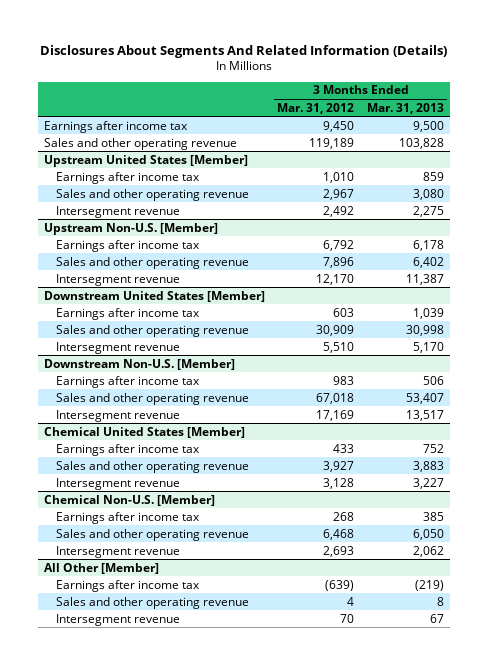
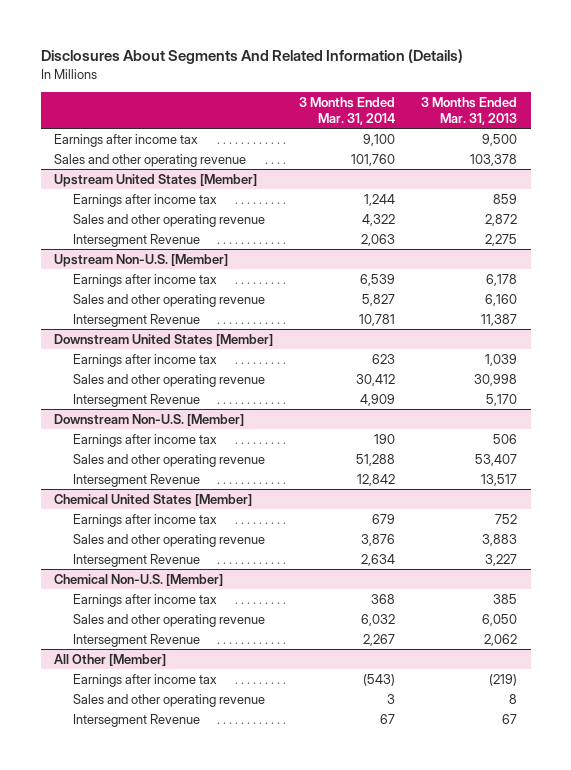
- | 3 Months Ended Mar. 31, 2012 | 3 Months Ended Mar. 31, 2013
+ | 3 Months Ended Mar. 31, 2014 | 3 Months Ended Mar. 31, 2013
- Sales and other operating revenue | 119,189 | 103,828
+ Sales and other operating revenue | 101,760 | 103,378
@ Upstream United States [Member]
- Sales and other operating revenue | 2,967 | 3,080
- Intersegment revenue | 2,492 | 2,275
+ Sales and other operating revenue | 4,322 | 2,872
+ Intersegment Revenue | 2,063 | 2,275
@ Upstream Non-U.S. [Member]
- Sales and other operating revenue | 7,896 | 6,402
- Intersegment revenue | 12,170 | 11,387
+ Sales and other operating revenue | 5,827 | 6,160
+ Intersegment Revenue | 10,781 | 11,387
@ Downstream United States [Member]
- Intersegment revenue | 5,510 | 5,170
+ Intersegment Revenue | 4,909 | 5,170
@ Downstream Non-U.S. [Member]
- Intersegment revenue | 17,169 | 13,517
+ Intersegment Revenue | 12,842 | 13,517
@ Chemical United States [Member]
- Intersegment revenue | 3,128 | 3,227
+ Intersegment Revenue | 2,634 | 3,227
@ Chemical Non-U.S. [Member]
- Intersegment revenue | 2,693 | 2,062
+ Intersegment Revenue | 2,267 | 2,062
@ All Other [Member]
- Intersegment revenue | 70 | 67
+ Intersegment Revenue | 67 | 67

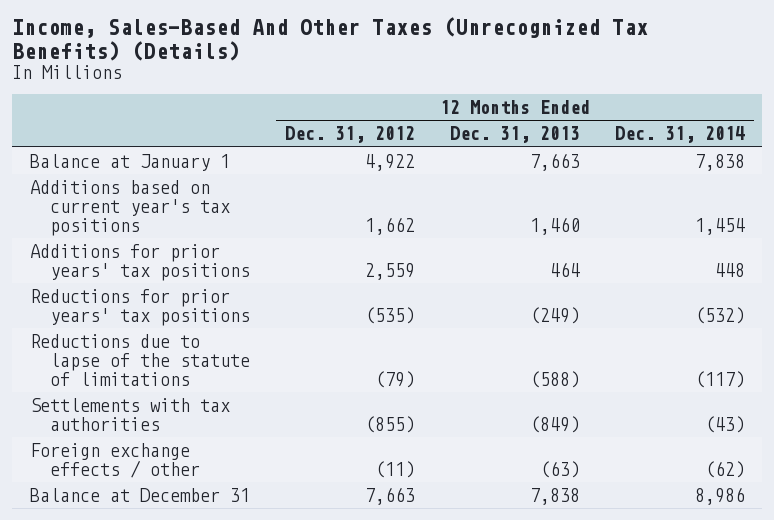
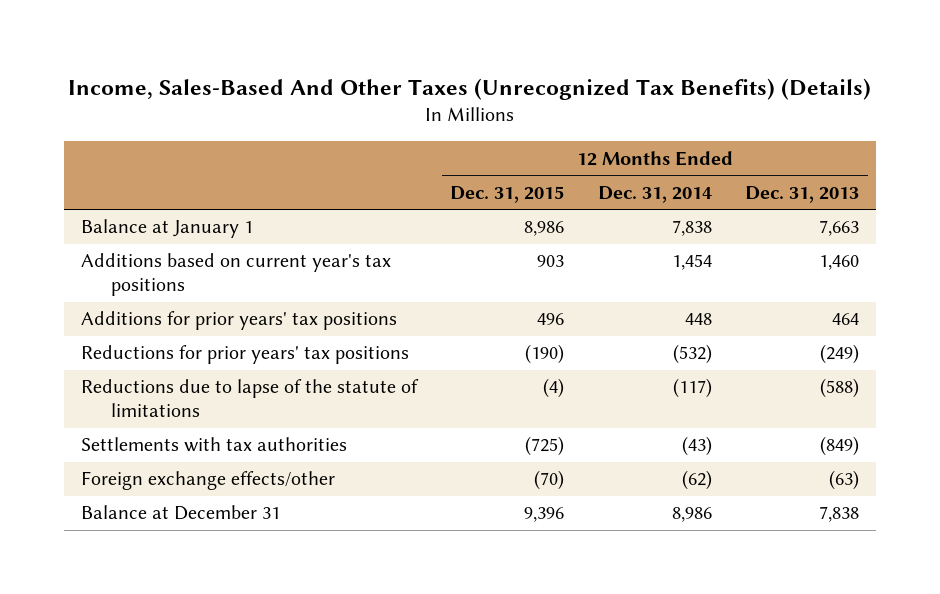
- | 12 Months Ended Dec. 31, 2012 | 12 Months Ended Dec. 31, 2013 | 12 Months Ended Dec. 31, 2014
+ | 12 Months Ended Dec. 31, 2015 | 12 Months Ended Dec. 31, 2014 | 12 Months Ended Dec. 31, 2013
- Foreign exchange effects / other | (11) | (63) | (62)
+ Foreign exchange effects/other | (70) | (62) | (63)

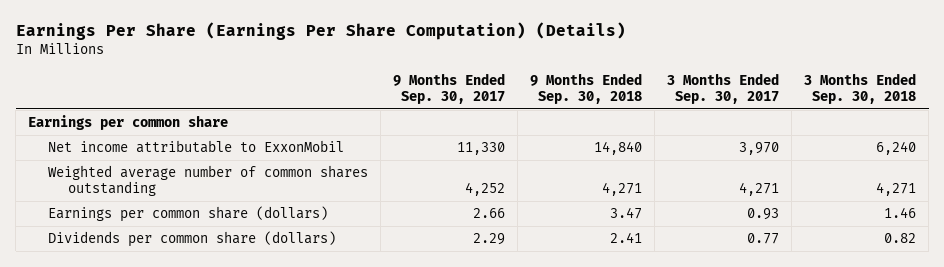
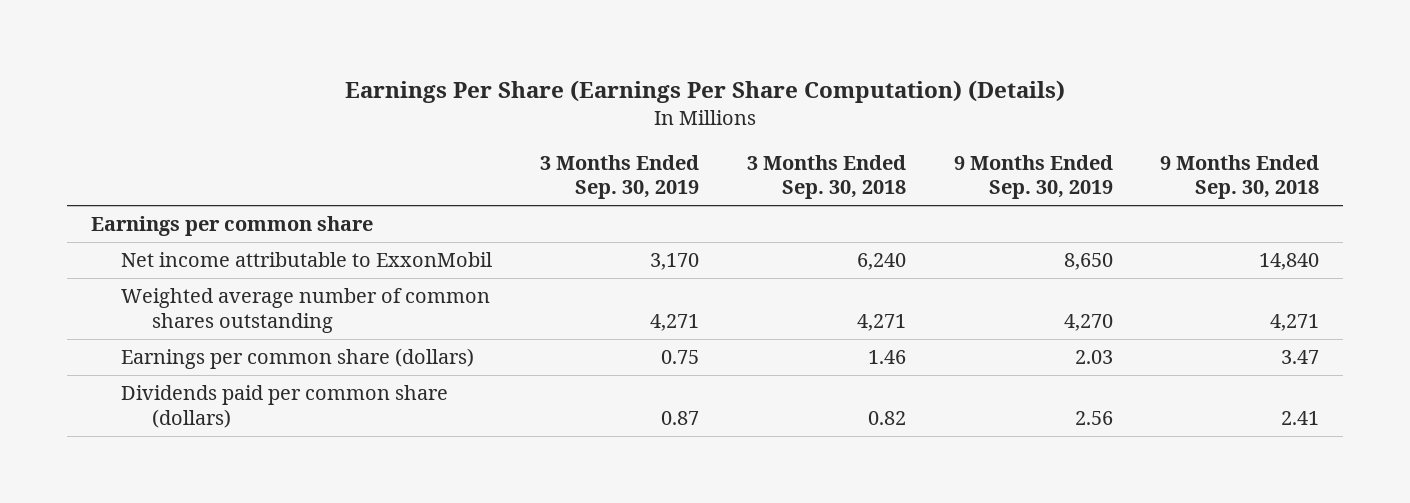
- | 9 Months Ended Sep. 30, 2017 | 9 Months Ended Sep. 30, 2018 | 3 Months Ended Sep. 30, 2017 | 3 Months Ended Sep. 30, 2018
+ | 3 Months Ended Sep. 30, 2019 | 3 Months Ended Sep. 30, 2018 | 9 Months Ended Sep. 30, 2019 | 9 Months Ended Sep. 30, 2018
- Dividends per common share (dollars) | 2.29 | 2.41 | 0.77 | 0.82
+ Dividends paid per common share (dollars) | 0.87 | 0.82 | 2.56 | 2.41

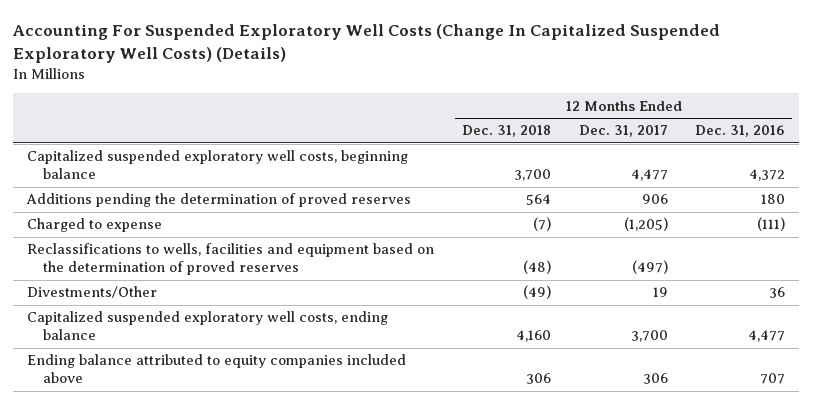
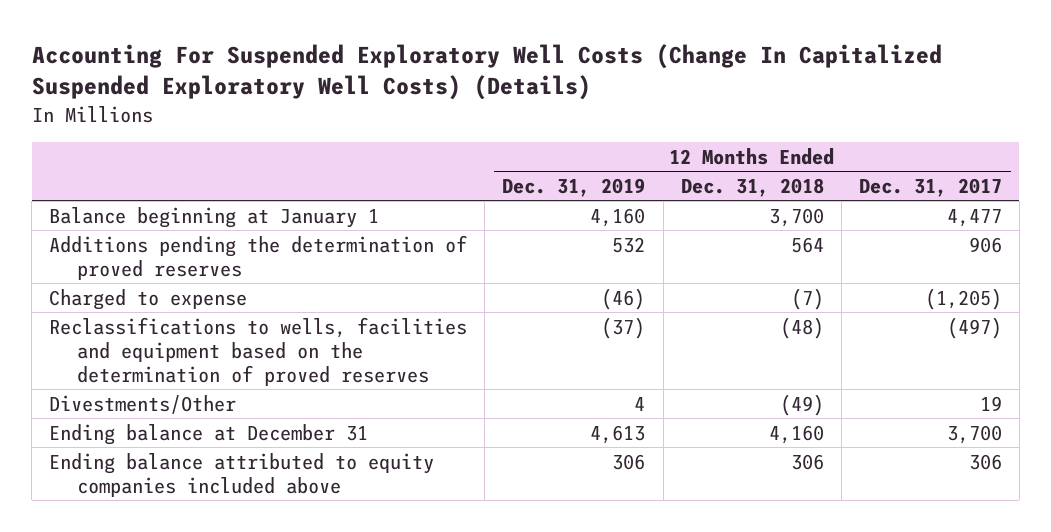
- | 12 Months Ended Dec. 31, 2018 | 12 Months Ended Dec. 31, 2017 | 12 Months Ended Dec. 31, 2016
+ | 12 Months Ended Dec. 31, 2019 | 12 Months Ended Dec. 31, 2018 | 12 Months Ended Dec. 31, 2017
- Capitalized suspended exploratory well costs, beginning balance | 3,700 | 4,477 | 4,372
+ Balance beginning at January 1 | 4,160 | 3,700 | 4,477
- Capitalized suspended exploratory well costs, ending balance | 4,160 | 3,700 | 4,477
+ Ending balance at December 31 | 4,613 | 4,160 | 3,700

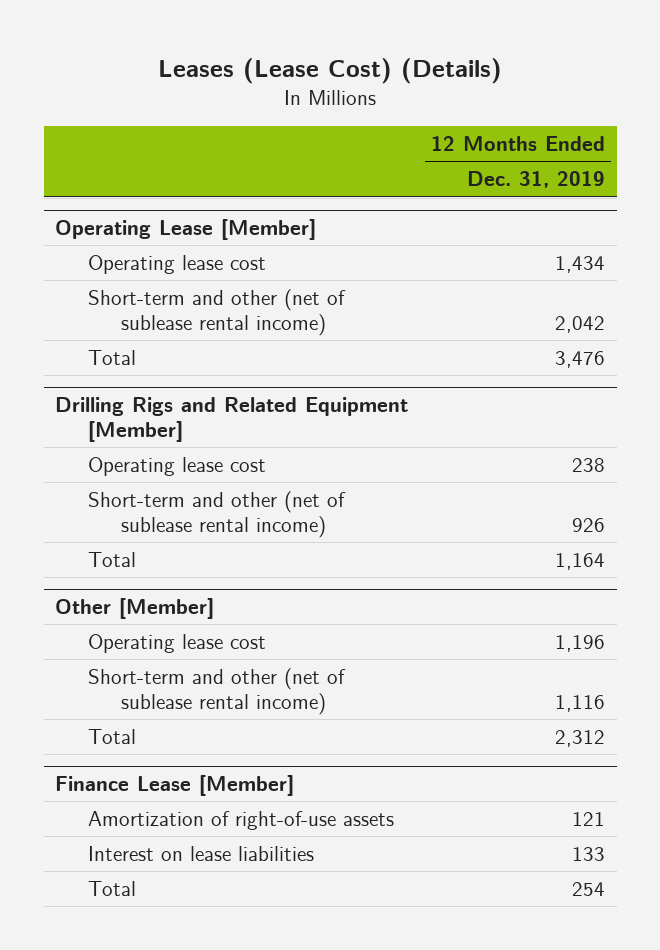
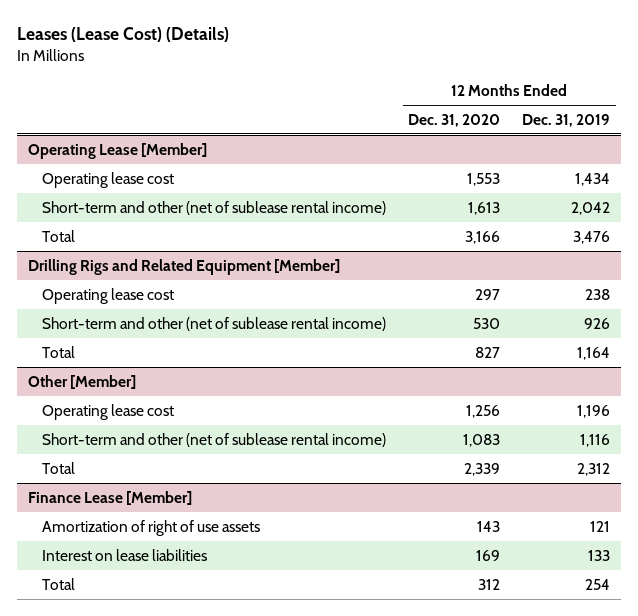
- | 12 Months Ended Dec. 31, 2019
+ | 12 Months Ended Dec. 31, 2020 | 12 Months Ended Dec. 31, 2019
@ Finance Lease [Member]
- Amortization of right-of-use assets | 121
+ Amortization of right of use assets | 143 | 121

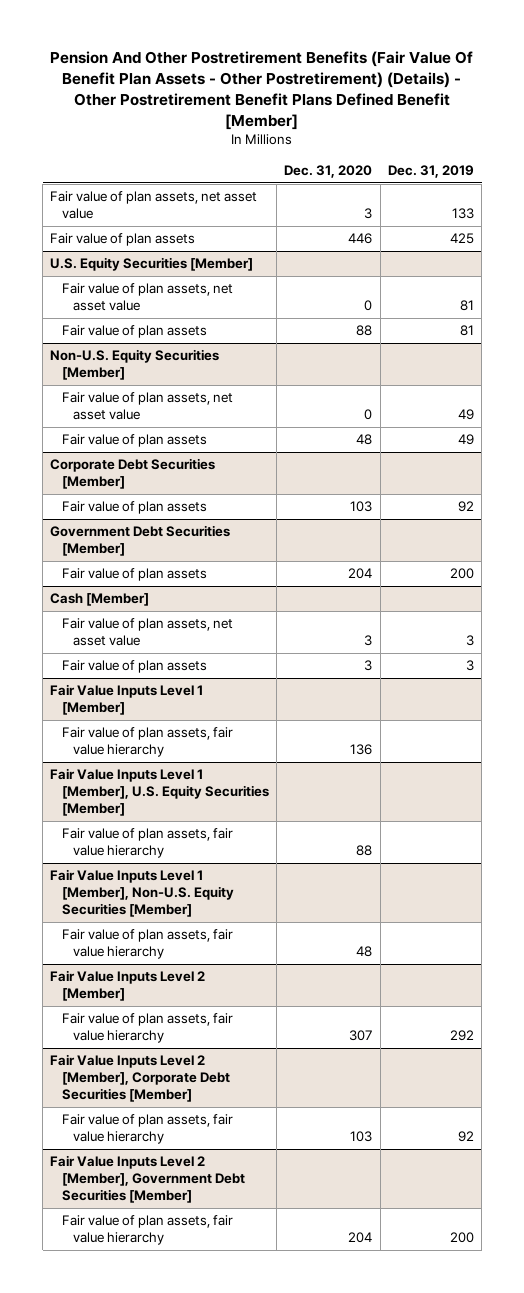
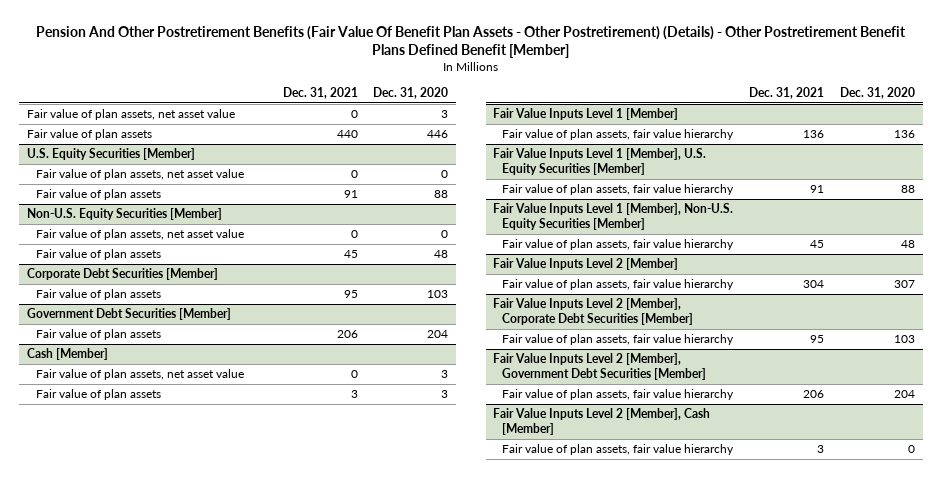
- | Dec. 31, 2020 | Dec. 31, 2019
+ | Dec. 31, 2021 | Dec. 31, 2020
+ Fair Value Inputs Level 2 [Member], Cash [Member]
+ Fair value of plan assets, fair value hierarchy | 3 | 0

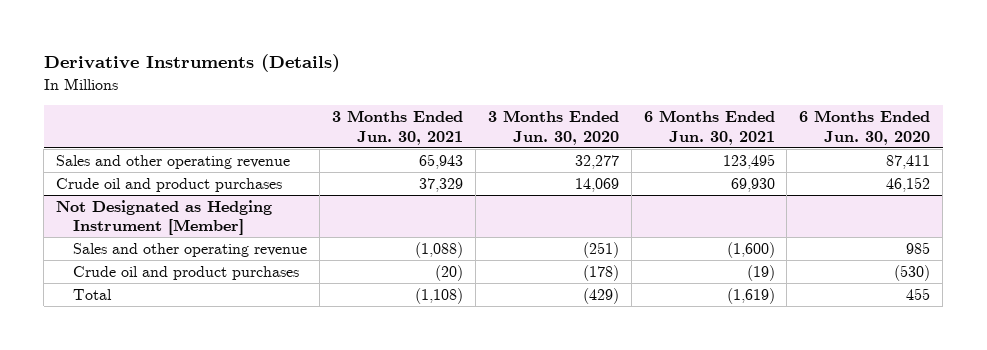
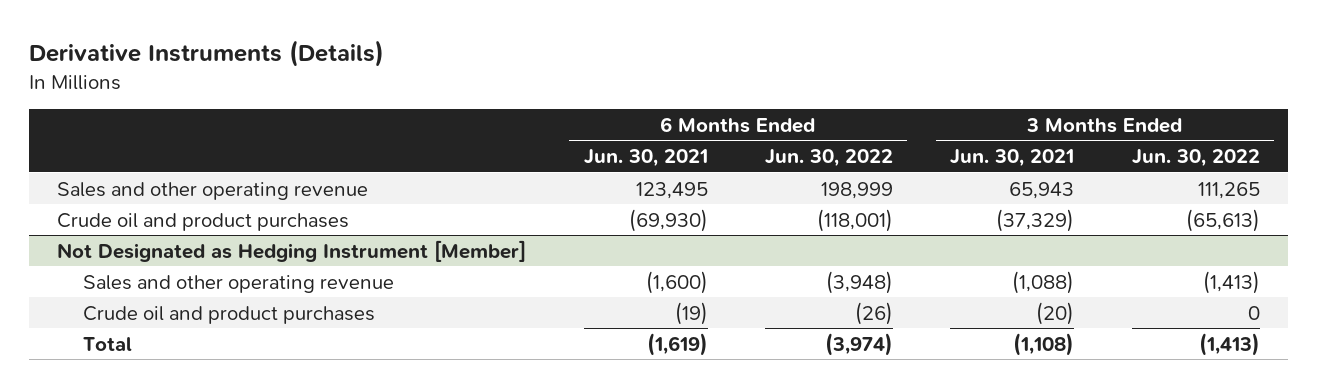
- | 3 Months Ended Jun. 30, 2021 | 3 Months Ended Jun. 30, 2020 | 6 Months Ended Jun. 30, 2021 | 6 Months Ended Jun. 30, 2020
+ | 6 Months Ended Jun. 30, 2021 | 6 Months Ended Jun. 30, 2022 | 3 Months Ended Jun. 30, 2021 | 3 Months Ended Jun. 30, 2022
- Crude oil and product purchases | 37,329 | 14,069 | 69,930 | 46,152
+ Crude oil and product purchases | (69,930) | (118,001) | (37,329) | (65,613)

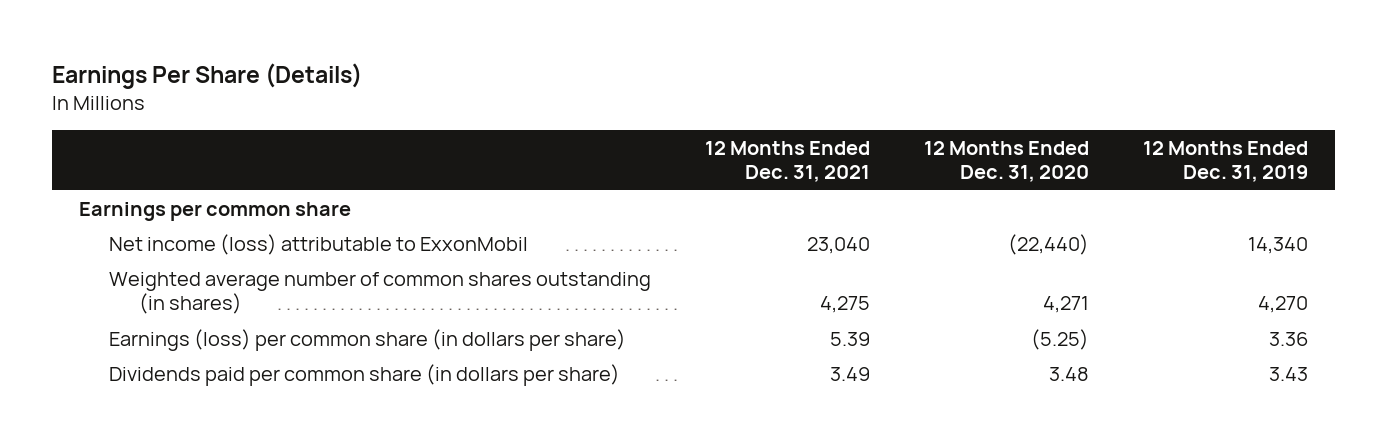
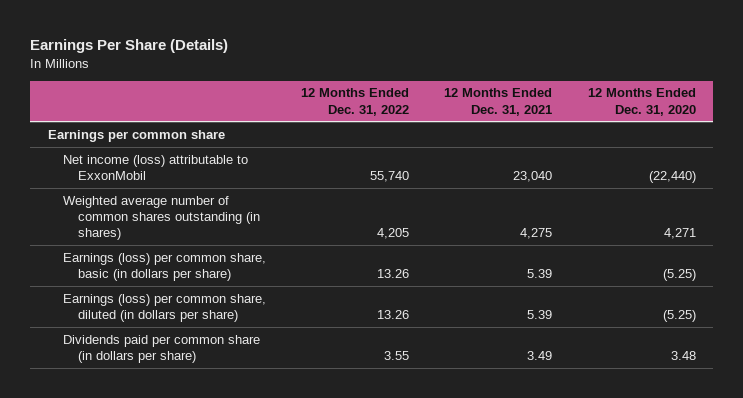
- | 12 Months Ended Dec. 31, 2021 | 12 Months Ended Dec. 31, 2020 | 12 Months Ended Dec. 31, 2019
+ | 12 Months Ended Dec. 31, 2022 | 12 Months Ended Dec. 31, 2021 | 12 Months Ended Dec. 31, 2020
- Earnings (loss) per common share (in dollars per share) | 5.39 | (5.25) | 3.36
+ Earnings (loss) per common share, basic (in dollars per share) | 13.26 | 5.39 | (5.25)
+ Earnings (loss) per common share, diluted (in dollars per share) | 13.26 | 5.39 | (5.25)

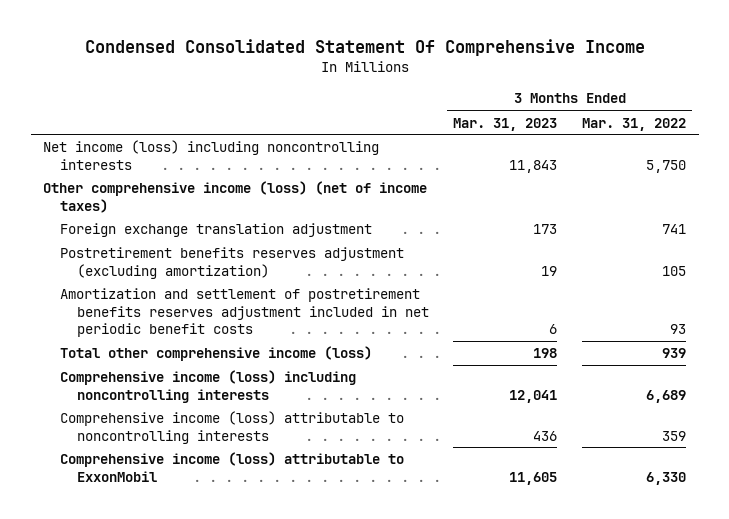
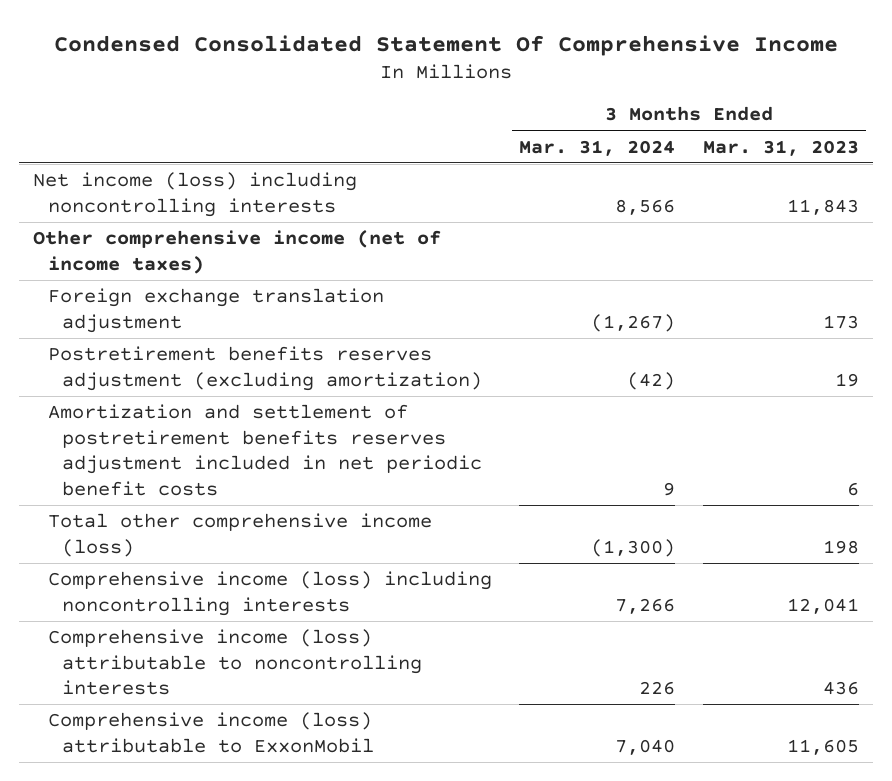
- | 3 Months Ended Mar. 31, 2023 | 3 Months Ended Mar. 31, 2022
+ | 3 Months Ended Mar. 31, 2024 | 3 Months Ended Mar. 31, 2023
- Other comprehensive income (loss) (net of income taxes)
+ Other comprehensive income (net of income taxes)

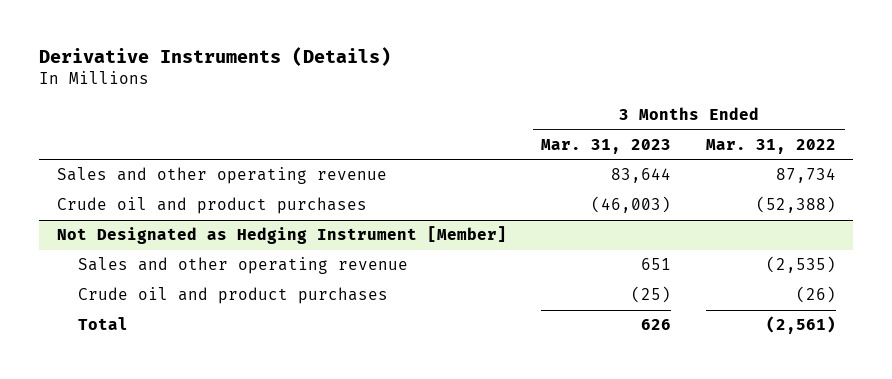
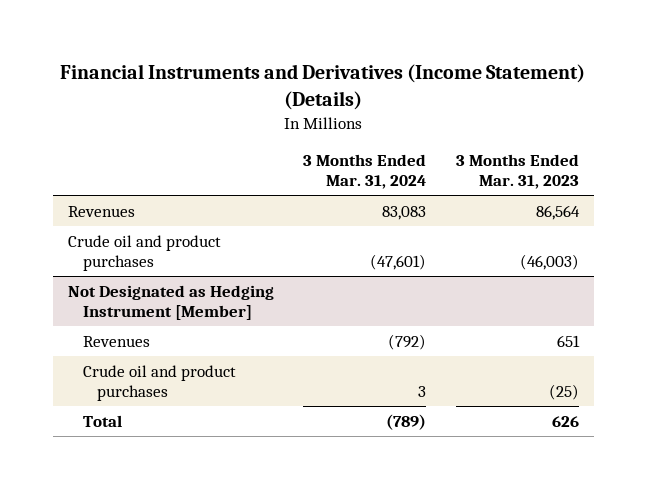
- Derivative Instruments (Details)
+ Financial Instruments and Derivatives (Income Statement) (Details)
- | 3 Months Ended Mar. 31, 2023 | 3 Months Ended Mar. 31, 2022
+ | 3 Months Ended Mar. 31, 2024 | 3 Months Ended Mar. 31, 2023
- Sales and other operating revenue | 83,644 | 87,734
+ Revenues | 83,083 | 86,564
@ Not Designated as Hedging Instrument [Member]
- Sales and other operating revenue | 651 | (2,535)
+ Revenues | (792) | 651

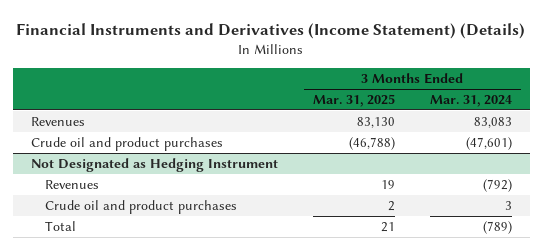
- | 3 Months Ended Mar. 31, 2024 | 3 Months Ended Mar. 31, 2023
+ | 3 Months Ended Mar. 31, 2025 | 3 Months Ended Mar. 31, 2024
- Not Designated as Hedging Instrument [Member]
+ Not Designated as Hedging Instrument

